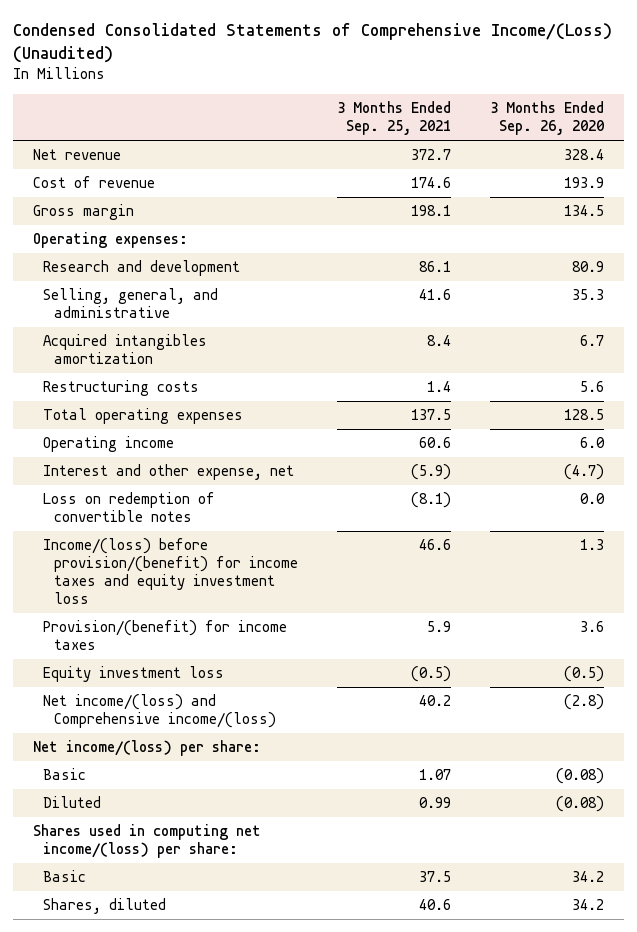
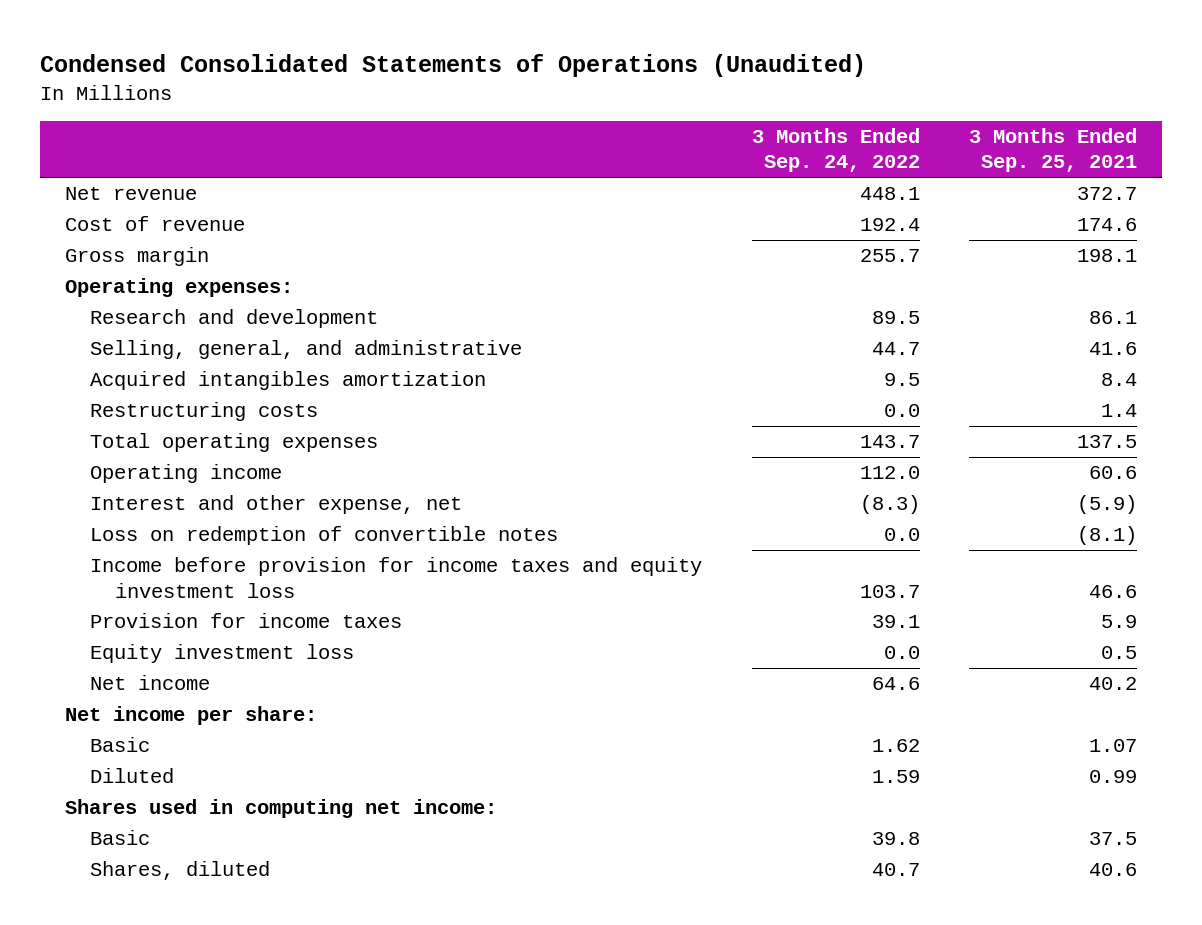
- Condensed Consolidated Statements of Comprehensive Income/(Loss) (Unaudited)
+ Condensed Consolidated Statements of Operations (Unaudited)
- | 3 Months Ended Sep. 25, 2021 | 3 Months Ended Sep. 26, 2020
+ | 3 Months Ended Sep. 24, 2022 | 3 Months Ended Sep. 25, 2021
- Income/(loss) before provision/(benefit) for income taxes and equity investment loss | 46.6 | 1.3
- Provision/(benefit) for income taxes | 5.9 | 3.6
- Equity investment loss | (0.5) | (0.5)
- Net income/(loss) and Comprehensive income/(loss) | 40.2 | (2.8)
- Net income/(loss) per share:
+ Income before provision for income taxes and equity investment loss | 103.7 | 46.6
+ Provision for income taxes | 39.1 | 5.9
+ Equity investment loss | 0.0 | 0.5
+ Net income | 64.6 | 40.2
+ Net income per share:
- Shares used in computing net income/(loss) per share:
+ Shares used in computing net income:

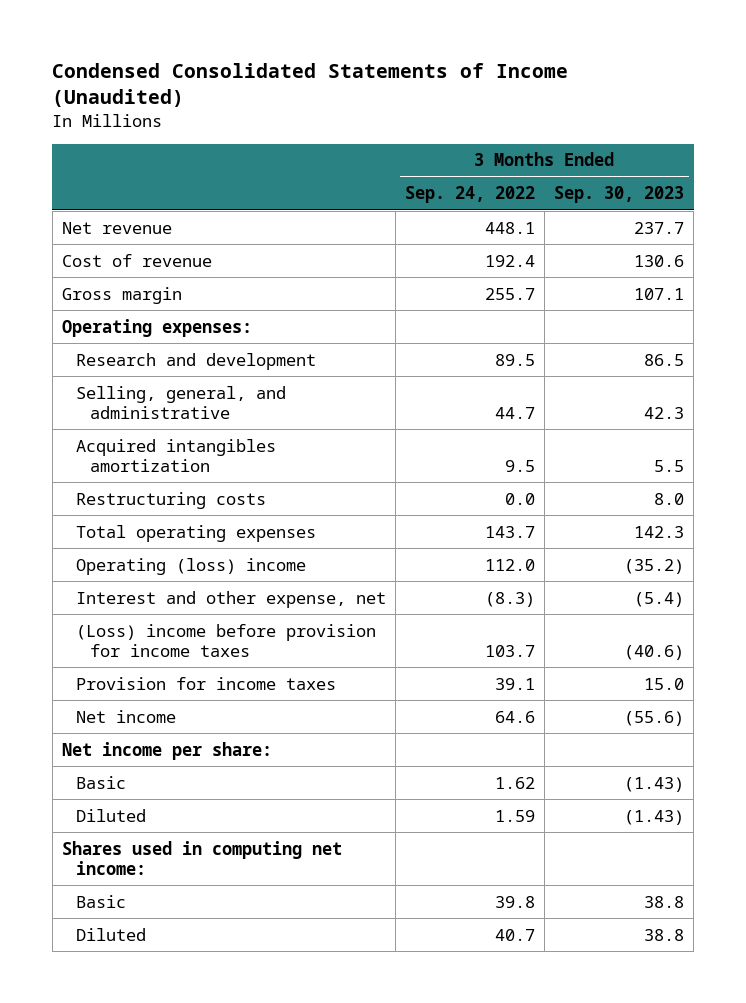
- Condensed Consolidated Statements of Operations (Unaudited)
+ Condensed Consolidated Statements of Income (Unaudited)
- | 3 Months Ended Sep. 24, 2022 | 3 Months Ended Sep. 25, 2021
+ | 3 Months Ended Sep. 24, 2022 | 3 Months Ended Sep. 30, 2023
- Operating income | 112.0 | 60.6
+ Operating (loss) income | 112.0 | (35.2)
- Loss on redemption of convertible notes | 0.0 | (8.1)
- Income before provision for income taxes and equity investment loss | 103.7 | 46.6
+ (Loss) income before provision for income taxes | 103.7 | (40.6)
- Equity investment loss | 0.0 | 0.5
- Shares, diluted | 40.7 | 40.6
+ Diluted | 40.7 | 38.8

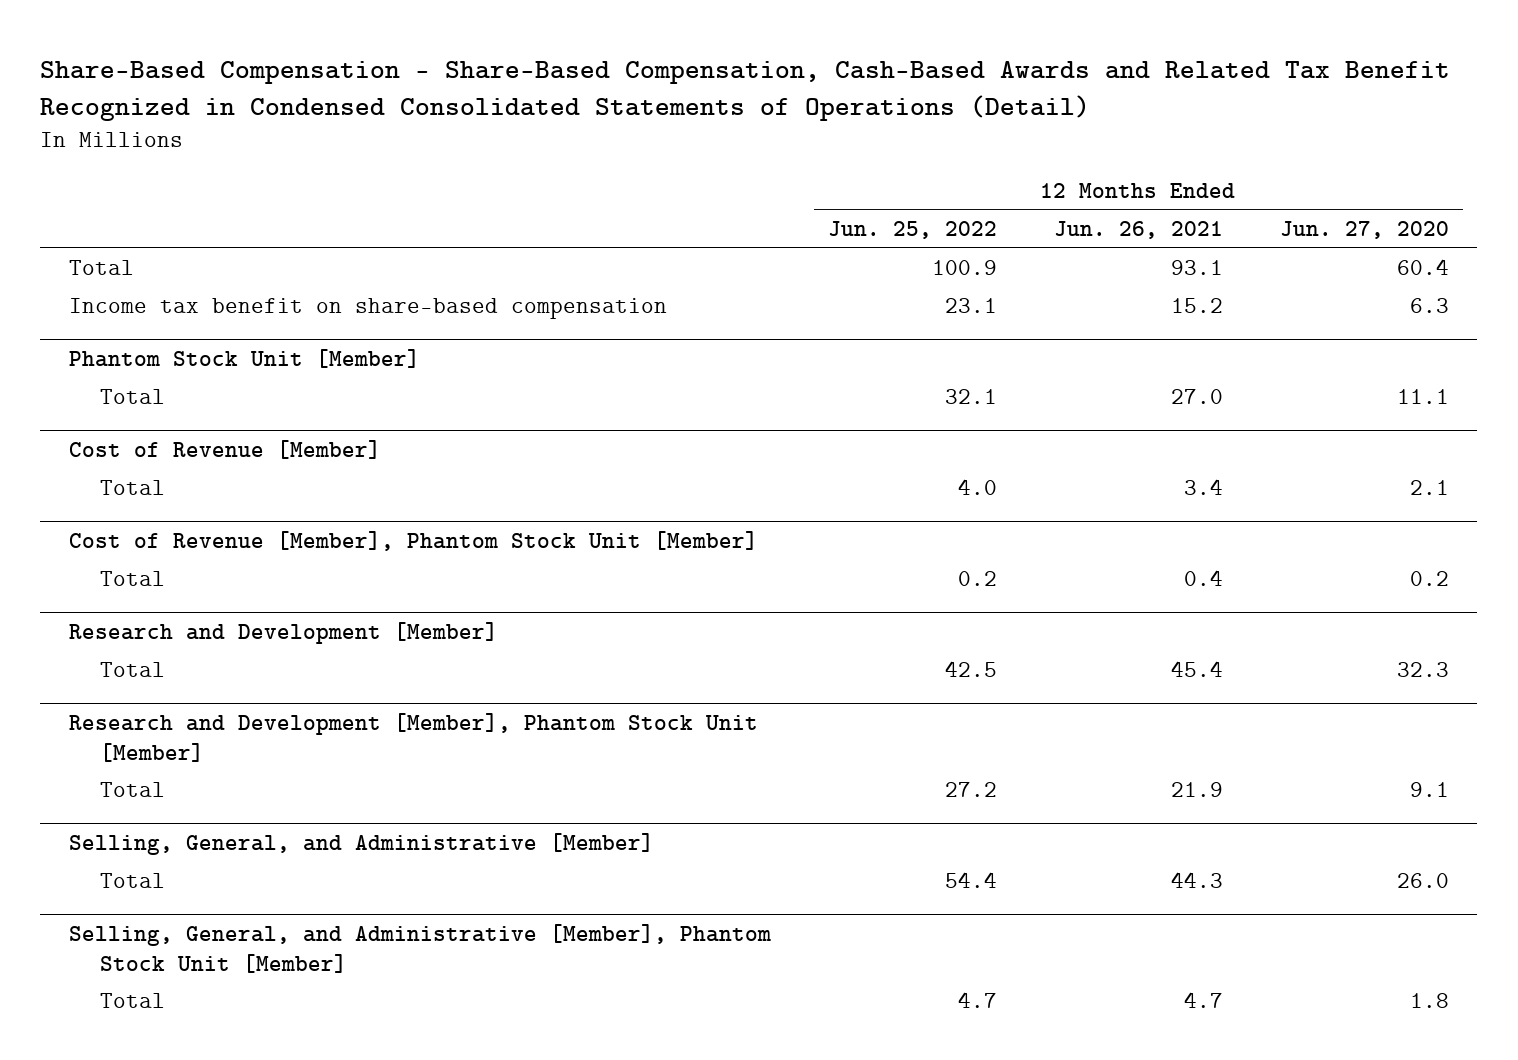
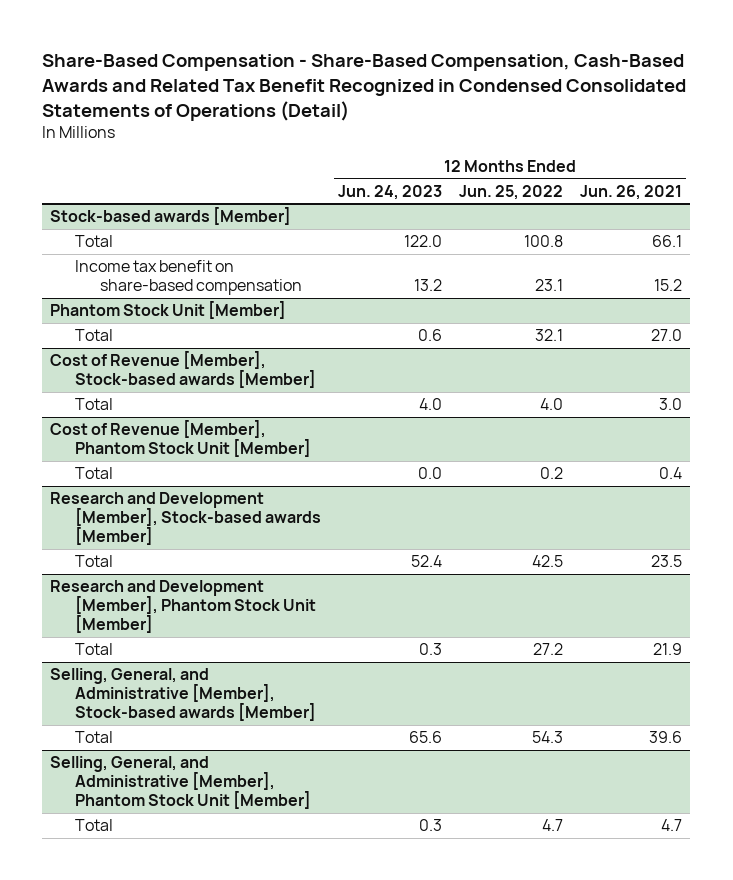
- | 12 Months Ended Jun. 25, 2022 | 12 Months Ended Jun. 26, 2021 | 12 Months Ended Jun. 27, 2020
+ | 12 Months Ended Jun. 24, 2023 | 12 Months Ended Jun. 25, 2022 | 12 Months Ended Jun. 26, 2021
- Total | 100.9 | 93.1 | 60.4
+ Stock-based awards [Member]
+ Total | 122.0 | 100.8 | 66.1
- Cost of Revenue [Member]
- Total | 4.0 | 3.4 | 2.1
+ Cost of Revenue [Member], Stock-based awards [Member]
+ Total | 4.0 | 4.0 | 3.0
- Research and Development [Member]
- Total | 42.5 | 45.4 | 32.3
+ Research and Development [Member], Stock-based awards [Member]
+ Total | 52.4 | 42.5 | 23.5
- Selling, General, and Administrative [Member]
- Total | 54.4 | 44.3 | 26.0
+ Selling, General, and Administrative [Member], Stock-based awards [Member]
+ Total | 65.6 | 54.3 | 39.6

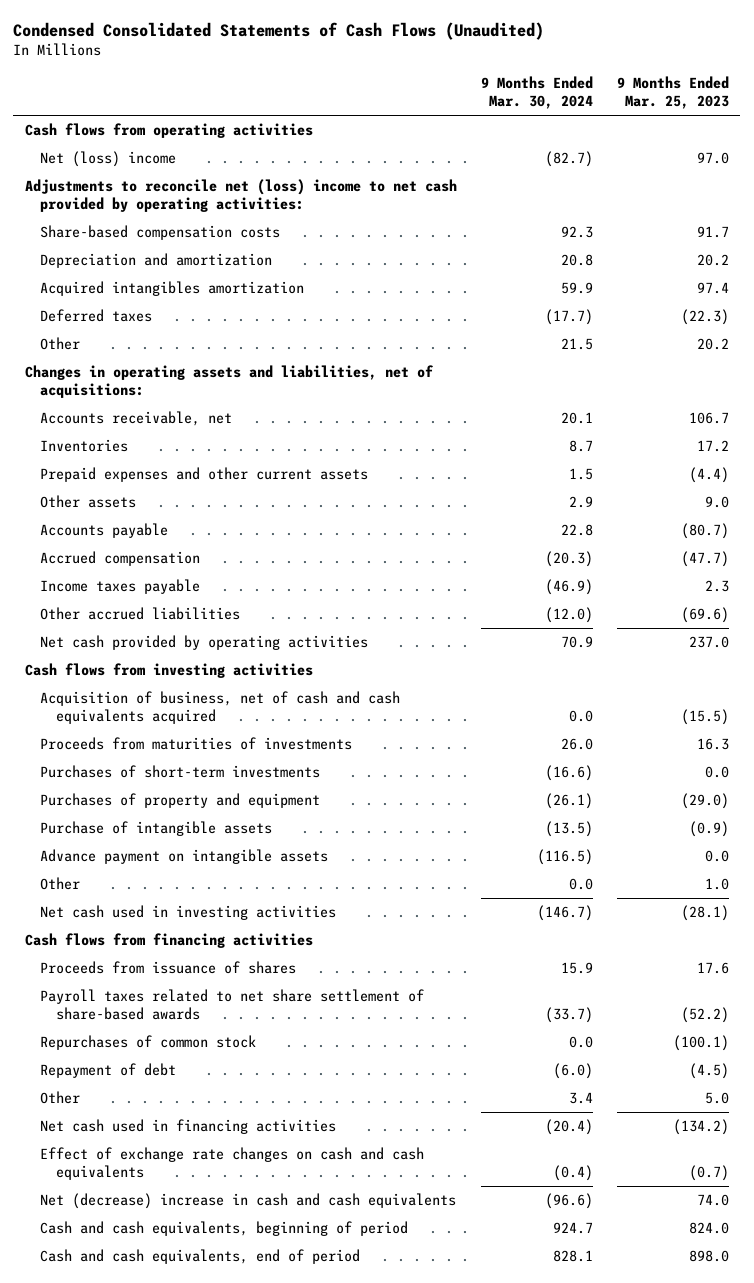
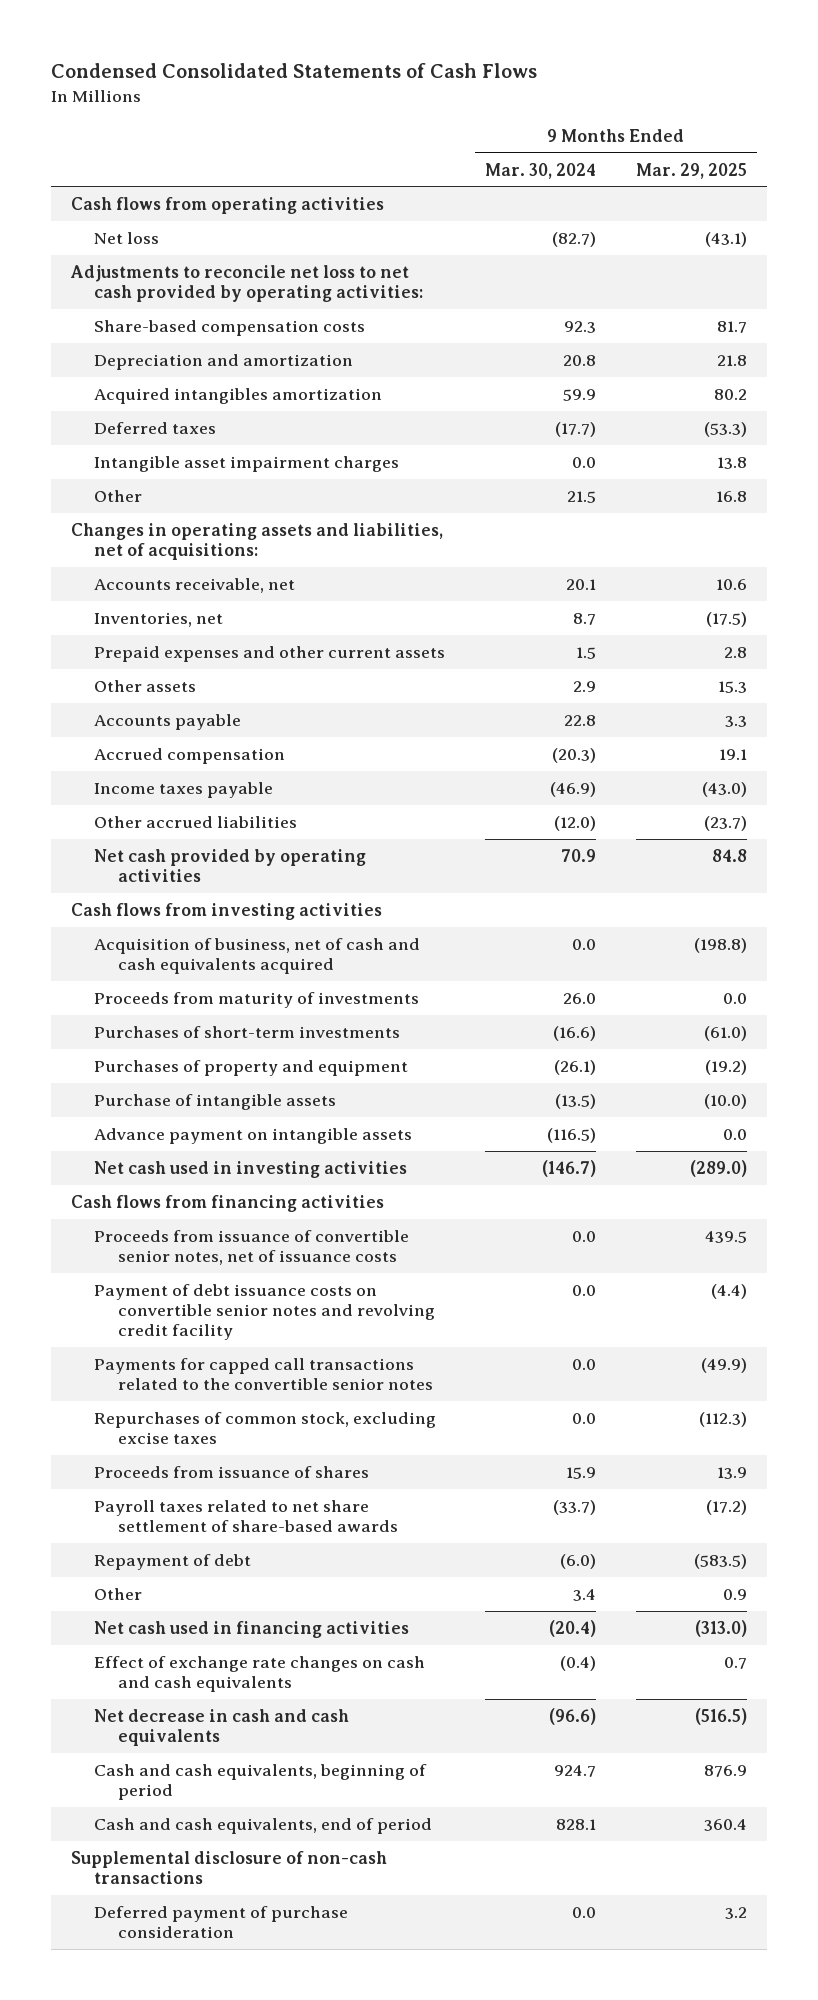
- Condensed Consolidated Statements of Cash Flows (Unaudited)
+ Condensed Consolidated Statements of Cash Flows
- | 9 Months Ended Mar. 30, 2024 | 9 Months Ended Mar. 25, 2023
+ | 9 Months Ended Mar. 30, 2024 | 9 Months Ended Mar. 29, 2025
- Net (loss) income | (82.7) | 97.0
- Adjustments to reconcile net (loss) income to net cash provided by operating activities:
+ Net loss | (82.7) | (43.1)
+ Adjustments to reconcile net loss to net cash provided by operating activities:
+ Intangible asset impairment charges | 0.0 | 13.8
- Inventories | 8.7 | 17.2
+ Inventories, net | 8.7 | (17.5)
- Proceeds from maturities of investments | 26.0 | 16.3
+ Proceeds from maturity of investments | 26.0 | 0.0
- Other | 0.0 | 1.0
+ Proceeds from issuance of convertible senior notes, net of issuance costs | 0.0 | 439.5
+ Payment of debt issuance costs on convertible senior notes and revolving credit facility | 0.0 | (4.4)
+ Payments for capped call transactions related to the convertible senior notes | 0.0 | (49.9)
+ Repurchases of common stock, excluding excise taxes | 0.0 | (112.3)
- Repurchases of common stock | 0.0 | (100.1)
- Net (decrease) increase in cash and cash equivalents | (96.6) | 74.0
+ Net decrease in cash and cash equivalents | (96.6) | (516.5)
+ Supplemental disclosure of non-cash transactions
+ Deferred payment of purchase consideration | 0.0 | 3.2

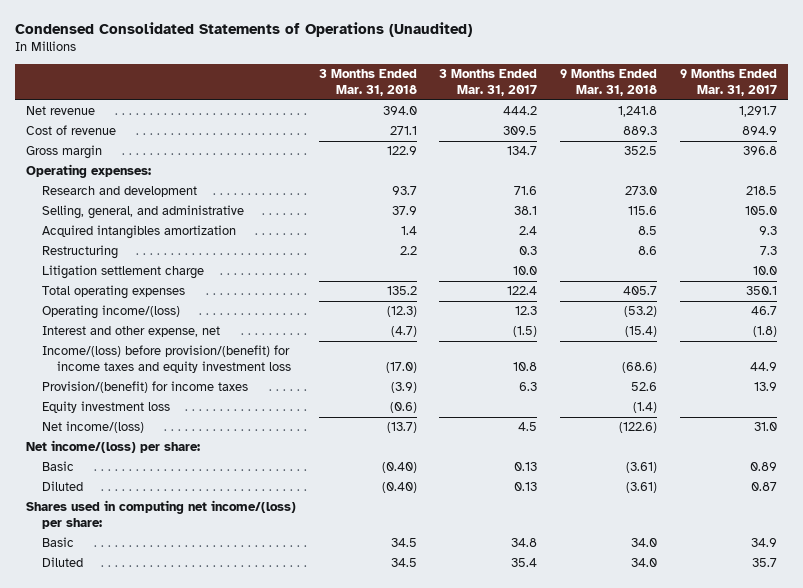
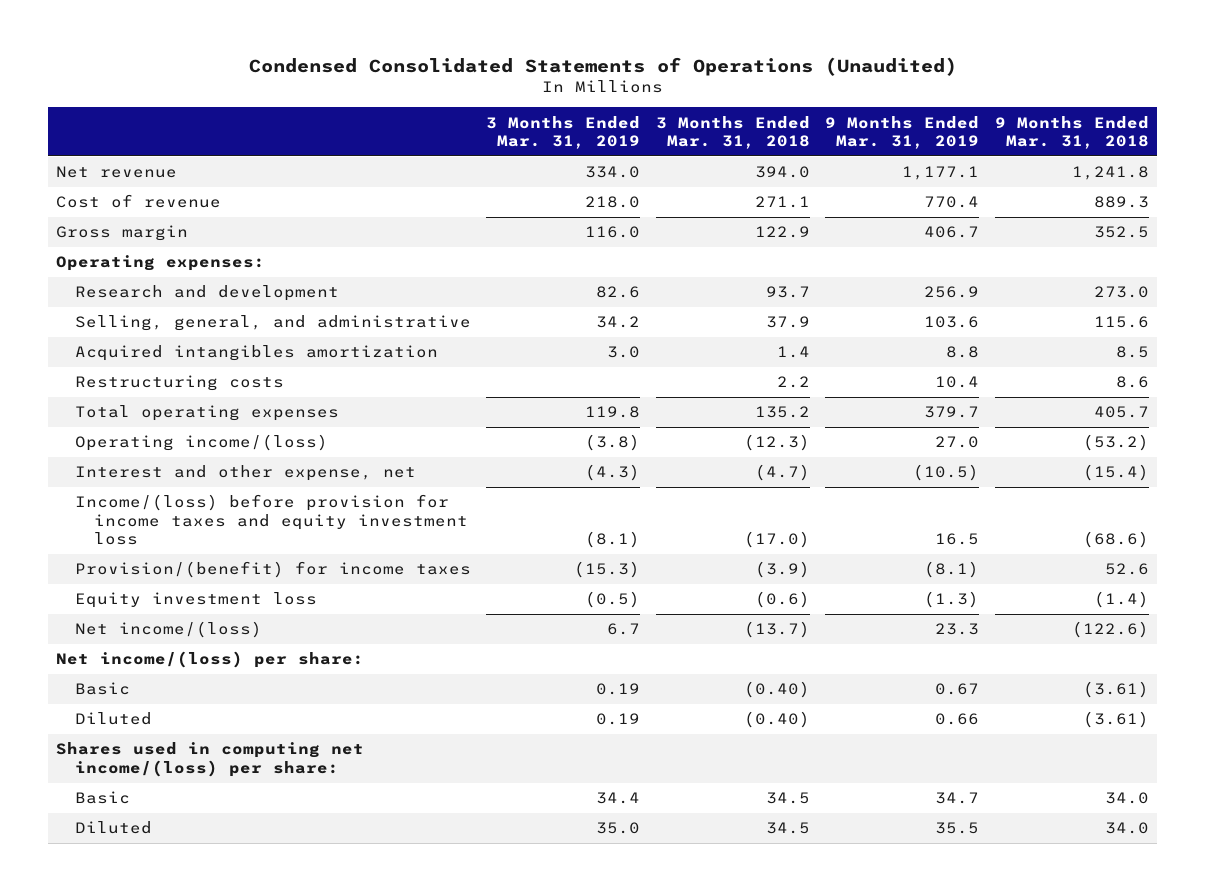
- | 3 Months Ended Mar. 31, 2018 | 3 Months Ended Mar. 31, 2017 | 9 Months Ended Mar. 31, 2018 | 9 Months Ended Mar. 31, 2017
+ | 3 Months Ended Mar. 31, 2019 | 3 Months Ended Mar. 31, 2018 | 9 Months Ended Mar. 31, 2019 | 9 Months Ended Mar. 31, 2018
- Restructuring | 2.2 | 0.3 | 8.6 | 7.3
- Litigation settlement charge | | 10.0 | | 10.0
+ Restructuring costs | | 2.2 | 10.4 | 8.6
- Income/(loss) before provision/(benefit) for income taxes and equity investment loss | (17.0) | 10.8 | (68.6) | 44.9
+ Income/(loss) before provision for income taxes and equity investment loss | (8.1) | (17.0) | 16.5 | (68.6)

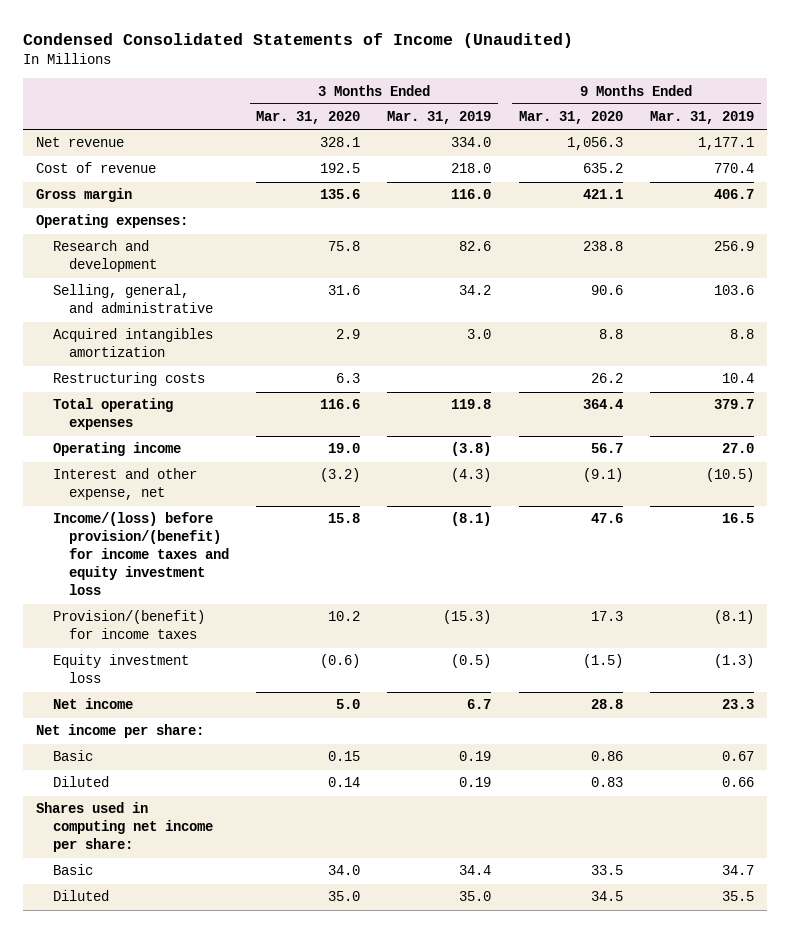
- Condensed Consolidated Statements of Operations (Unaudited)
+ Condensed Consolidated Statements of Income (Unaudited)
- | 3 Months Ended Mar. 31, 2019 | 3 Months Ended Mar. 31, 2018 | 9 Months Ended Mar. 31, 2019 | 9 Months Ended Mar. 31, 2018
+ | 3 Months Ended Mar. 31, 2020 | 3 Months Ended Mar. 31, 2019 | 9 Months Ended Mar. 31, 2020 | 9 Months Ended Mar. 31, 2019
- Operating income/(loss) | (3.8) | (12.3) | 27.0 | (53.2)
+ Operating income | 19.0 | (3.8) | 56.7 | 27.0
- Income/(loss) before provision for income taxes and equity investment loss | (8.1) | (17.0) | 16.5 | (68.6)
+ Income/(loss) before provision/(benefit) for income taxes and equity investment loss | 15.8 | (8.1) | 47.6 | 16.5
- Net income/(loss) | 6.7 | (13.7) | 23.3 | (122.6)
- Net income/(loss) per share:
+ Net income | 5.0 | 6.7 | 28.8 | 23.3
+ Net income per share:
- Shares used in computing net income/(loss) per share:
+ Shares used in computing net income per share:

